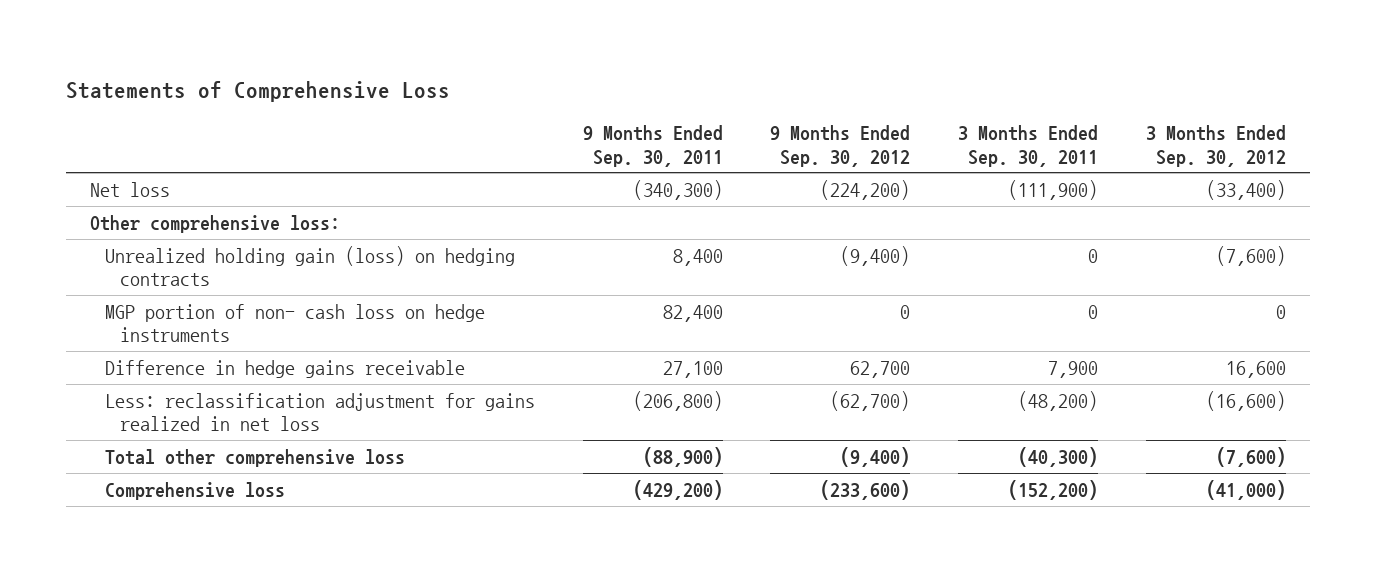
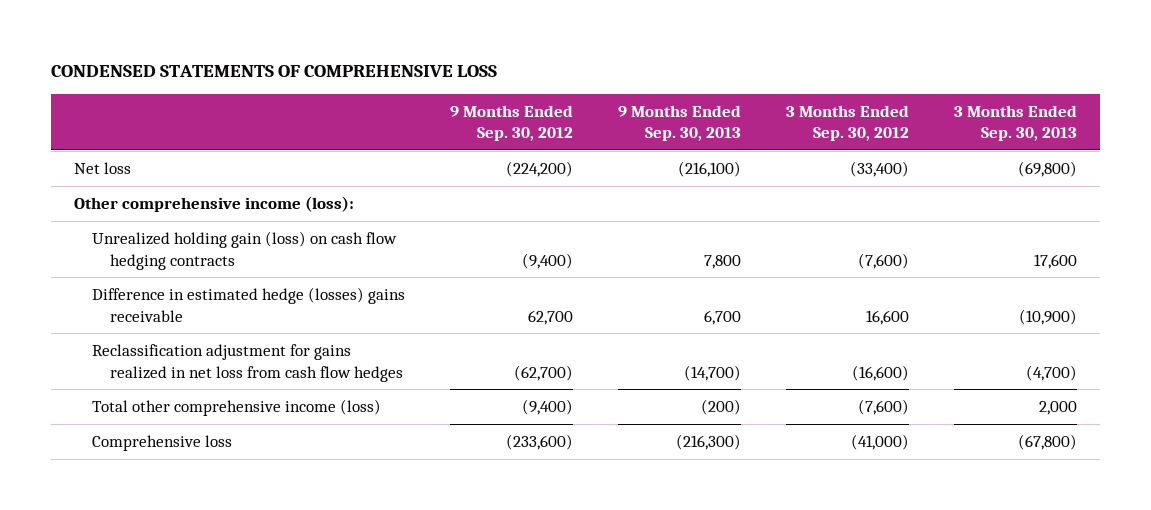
- Statements of Comprehensive Loss
+ CONDENSED STATEMENTS OF COMPREHENSIVE LOSS
- | 9 Months Ended Sep. 30, 2011 | 9 Months Ended Sep. 30, 2012 | 3 Months Ended Sep. 30, 2011 | 3 Months Ended Sep. 30, 2012
+ | 9 Months Ended Sep. 30, 2012 | 9 Months Ended Sep. 30, 2013 | 3 Months Ended Sep. 30, 2012 | 3 Months Ended Sep. 30, 2013
- Other comprehensive loss:
- Unrealized holding gain (loss) on hedging contracts | 8,400 | (9,400) | 0 | (7,600)
- MGP portion of non- cash loss on hedge instruments | 82,400 | 0 | 0 | 0
- Difference in hedge gains receivable | 27,100 | 62,700 | 7,900 | 16,600
- Less: reclassification adjustment for gains realized in net loss | (206,800) | (62,700) | (48,200) | (16,600)
- Total other comprehensive loss | (88,900) | (9,400) | (40,300) | (7,600)
+ Other comprehensive income (loss):
+ Unrealized holding gain (loss) on cash flow hedging contracts | (9,400) | 7,800 | (7,600) | 17,600
+ Difference in estimated hedge (losses) gains receivable | 62,700 | 6,700 | 16,600 | (10,900)
+ Reclassification adjustment for gains realized in net loss from cash flow hedges | (62,700) | (14,700) | (16,600) | (4,700)
+ Total other comprehensive income (loss) | (9,400) | (200) | (7,600) | 2,000

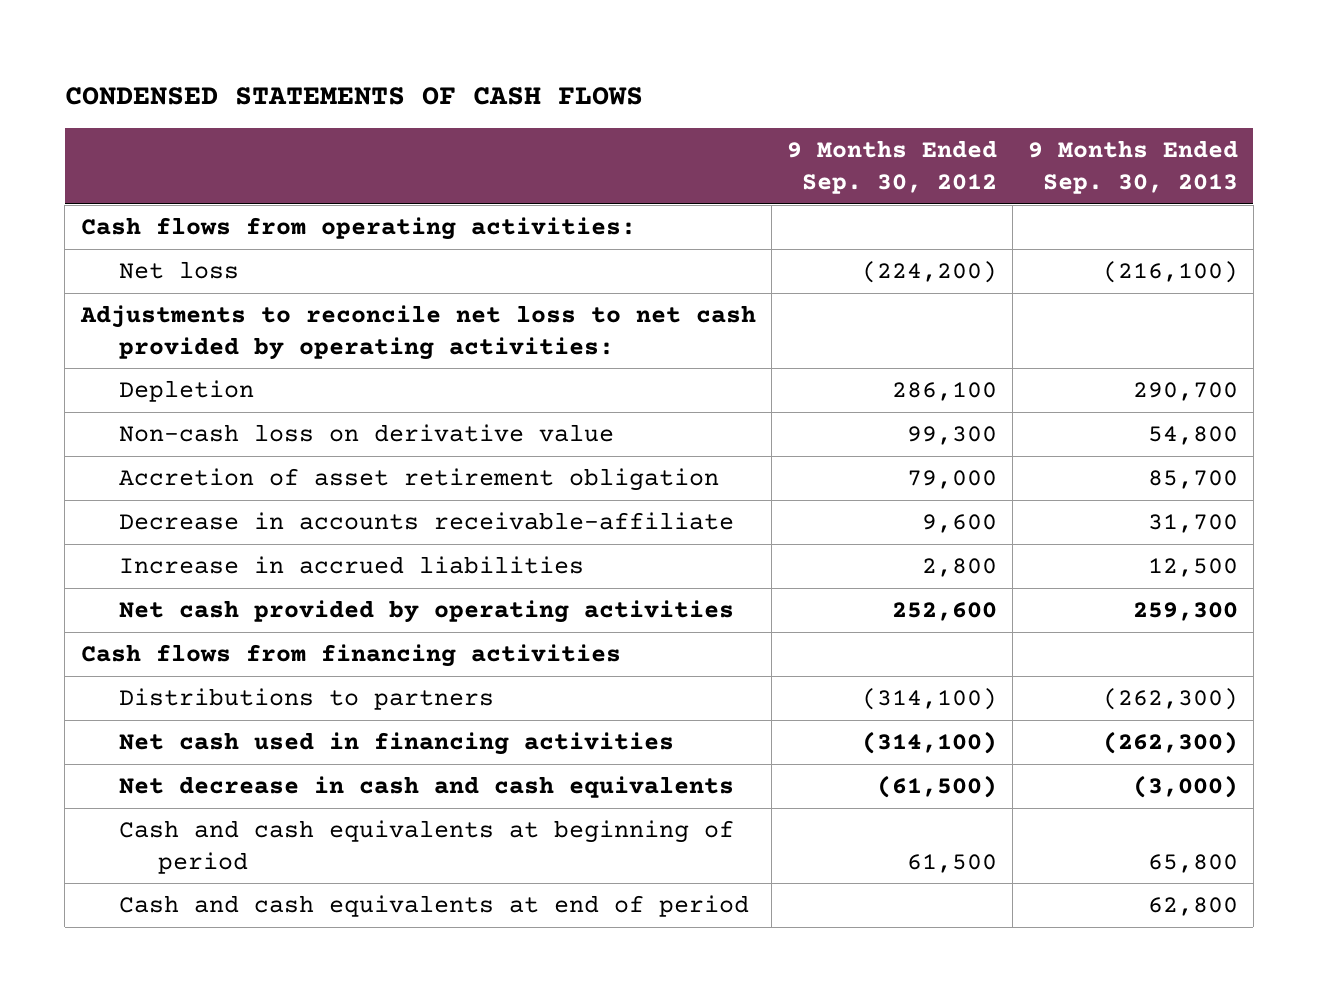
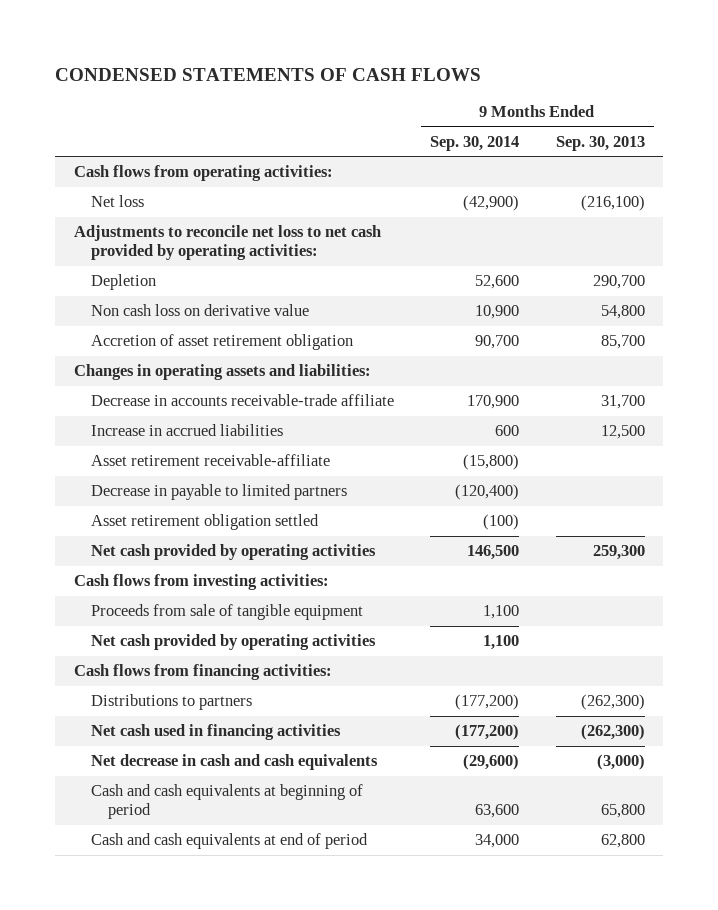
- | 9 Months Ended Sep. 30, 2012 | 9 Months Ended Sep. 30, 2013
+ | 9 Months Ended Sep. 30, 2014 | 9 Months Ended Sep. 30, 2013
- Non-cash loss on derivative value | 99,300 | 54,800
+ Non cash loss on derivative value | 10,900 | 54,800
- Decrease in accounts receivable-affiliate | 9,600 | 31,700
+ Changes in operating assets and liabilities:
+ Decrease in accounts receivable-trade affiliate | 170,900 | 31,700
+ Asset retirement receivable-affiliate | (15,800) |
+ Decrease in payable to limited partners | (120,400) |
+ Asset retirement obligation settled | (100) |
- Cash flows from financing activities
+ Cash flows from investing activities:
+ Proceeds from sale of tangible equipment | 1,100 |
+ Net cash provided by operating activities | 1,100 |
+ Cash flows from financing activities:

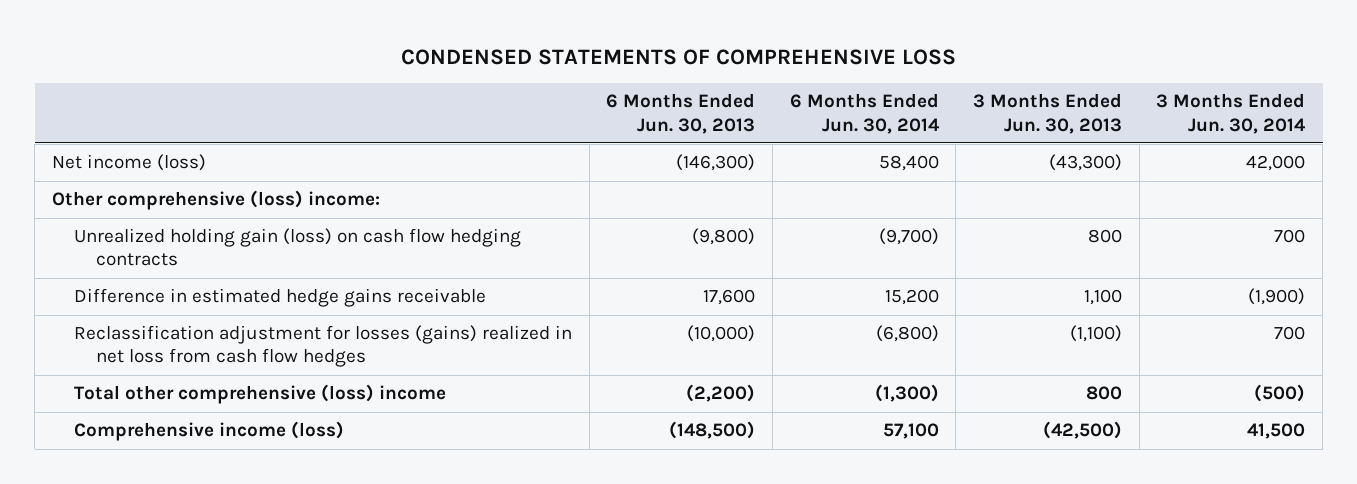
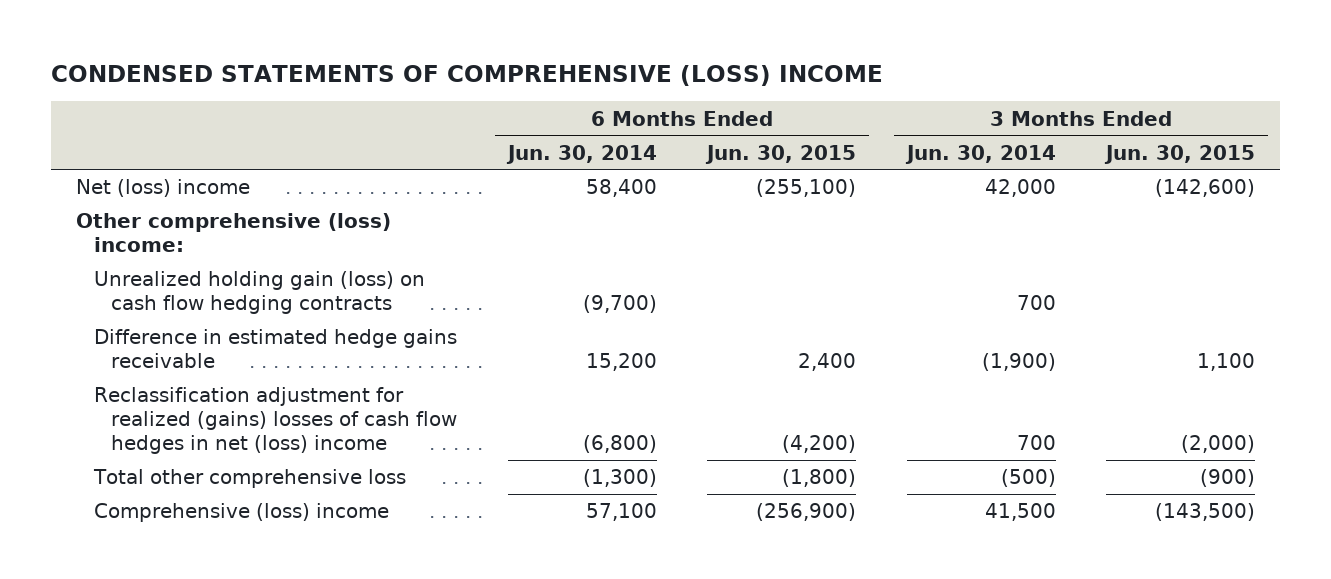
- CONDENSED STATEMENTS OF COMPREHENSIVE LOSS
+ CONDENSED STATEMENTS OF COMPREHENSIVE (LOSS) INCOME
- | 6 Months Ended Jun. 30, 2013 | 6 Months Ended Jun. 30, 2014 | 3 Months Ended Jun. 30, 2013 | 3 Months Ended Jun. 30, 2014
+ | 6 Months Ended Jun. 30, 2014 | 6 Months Ended Jun. 30, 2015 | 3 Months Ended Jun. 30, 2014 | 3 Months Ended Jun. 30, 2015
- Net income (loss) | (146,300) | 58,400 | (43,300) | 42,000
+ Net (loss) income | 58,400 | (255,100) | 42,000 | (142,600)
- Reclassification adjustment for losses (gains) realized in net loss from cash flow hedges | (10,000) | (6,800) | (1,100) | 700
- Total other comprehensive (loss) income | (2,200) | (1,300) | 800 | (500)
- Comprehensive income (loss) | (148,500) | 57,100 | (42,500) | 41,500
+ Reclassification adjustment for realized (gains) losses of cash flow hedges in net (loss) income | (6,800) | (4,200) | 700 | (2,000)
+ Total other comprehensive loss | (1,300) | (1,800) | (500) | (900)
+ Comprehensive (loss) income | 57,100 | (256,900) | 41,500 | (143,500)

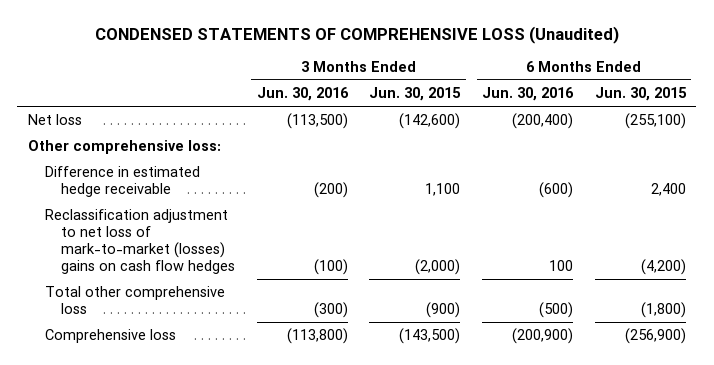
- CONDENSED STATEMENTS OF COMPREHENSIVE (LOSS) INCOME
+ CONDENSED STATEMENTS OF COMPREHENSIVE LOSS (Unaudited)
- | 6 Months Ended Jun. 30, 2014 | 6 Months Ended Jun. 30, 2015 | 3 Months Ended Jun. 30, 2014 | 3 Months Ended Jun. 30, 2015
+ | 3 Months Ended Jun. 30, 2016 | 3 Months Ended Jun. 30, 2015 | 6 Months Ended Jun. 30, 2016 | 6 Months Ended Jun. 30, 2015
- Net (loss) income | 58,400 | (255,100) | 42,000 | (142,600)
- Other comprehensive (loss) income:
- Unrealized holding gain (loss) on cash flow hedging contracts | (9,700) | | 700 |
- Difference in estimated hedge gains receivable | 15,200 | 2,400 | (1,900) | 1,100
- Reclassification adjustment for realized (gains) losses of cash flow hedges in net (loss) income | (6,800) | (4,200) | 700 | (2,000)
+ Net loss | (113,500) | (142,600) | (200,400) | (255,100)
+ Other comprehensive loss:
+ Difference in estimated hedge receivable | (200) | 1,100 | (600) | 2,400
+ Reclassification adjustment to net loss of mark-to-market (losses) gains on cash flow hedges | (100) | (2,000) | 100 | (4,200)
- Comprehensive (loss) income | 57,100 | (256,900) | 41,500 | (143,500)
+ Comprehensive loss | (113,800) | (143,500) | (200,900) | (256,900)

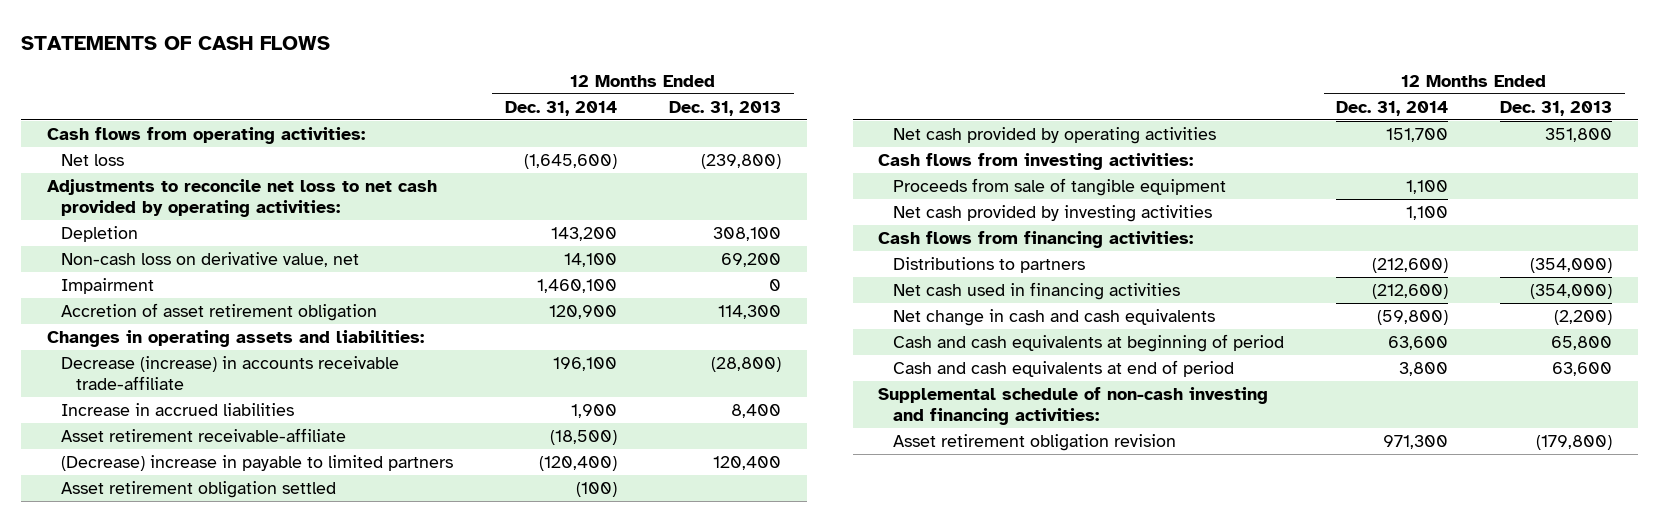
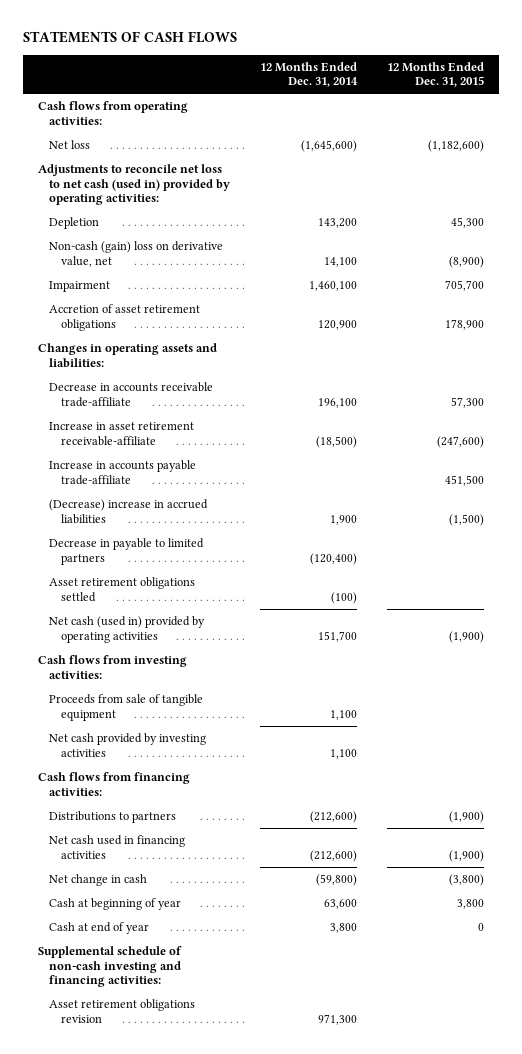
- | 12 Months Ended Dec. 31, 2014 | 12 Months Ended Dec. 31, 2013
+ | 12 Months Ended Dec. 31, 2014 | 12 Months Ended Dec. 31, 2015
- Adjustments to reconcile net loss to net cash provided by operating activities:
+ Adjustments to reconcile net loss to net cash (used in) provided by operating activities:
- Non-cash loss on derivative value, net | 14,100 | 69,200
+ Non-cash (gain) loss on derivative value, net | 14,100 | (8,900)
- Accretion of asset retirement obligation | 120,900 | 114,300
+ Accretion of asset retirement obligations | 120,900 | 178,900
- Decrease (increase) in accounts receivable trade-affiliate | 196,100 | (28,800)
- Increase in accrued liabilities | 1,900 | 8,400
- Asset retirement receivable-affiliate | (18,500) |
- (Decrease) increase in payable to limited partners | (120,400) | 120,400
- Asset retirement obligation settled | (100) |
- Net cash provided by operating activities | 151,700 | 351,800
+ Decrease in accounts receivable trade-affiliate | 196,100 | 57,300
+ Increase in asset retirement receivable-affiliate | (18,500) | (247,600)
+ Increase in accounts payable trade-affiliate | | 451,500
+ (Decrease) increase in accrued liabilities | 1,900 | (1,500)
+ Decrease in payable to limited partners | (120,400) |
+ Asset retirement obligations settled | (100) |
+ Net cash (used in) provided by operating activities | 151,700 | (1,900)
- Net change in cash and cash equivalents | (59,800) | (2,200)
- Cash and cash equivalents at beginning of period | 63,600 | 65,800
- Cash and cash equivalents at end of period | 3,800 | 63,600
+ Net change in cash | (59,800) | (3,800)
+ Cash at beginning of year | 63,600 | 3,800
+ Cash at end of year | 3,800 | 0
- Asset retirement obligation revision | 971,300 | (179,800)
+ Asset retirement obligations revision | 971,300 |

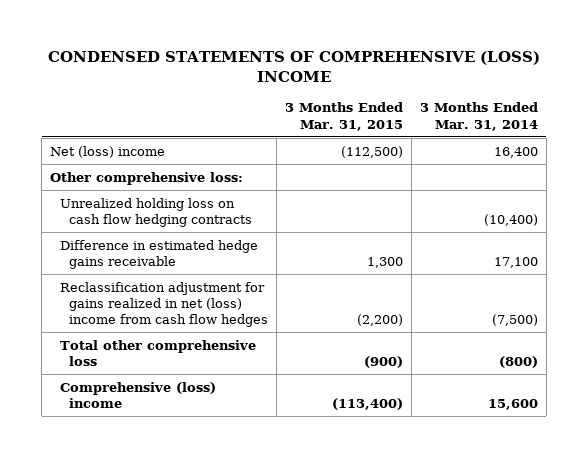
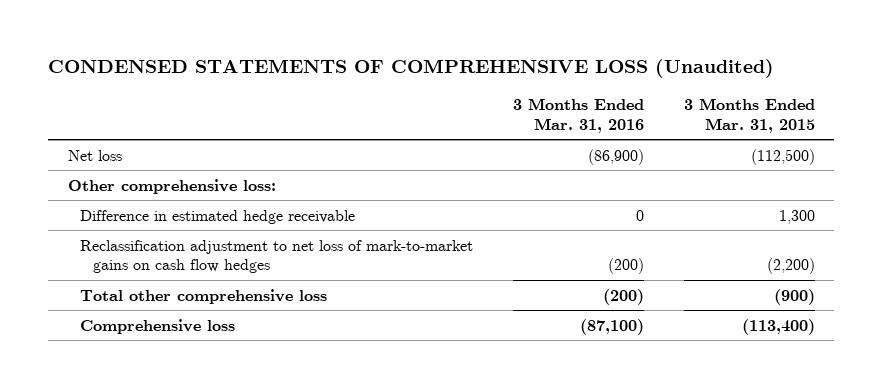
- CONDENSED STATEMENTS OF COMPREHENSIVE (LOSS) INCOME
+ CONDENSED STATEMENTS OF COMPREHENSIVE LOSS (Unaudited)
- | 3 Months Ended Mar. 31, 2015 | 3 Months Ended Mar. 31, 2014
+ | 3 Months Ended Mar. 31, 2016 | 3 Months Ended Mar. 31, 2015
- Net (loss) income | (112,500) | 16,400
+ Net loss | (86,900) | (112,500)
- Unrealized holding loss on cash flow hedging contracts | | (10,400)
- Difference in estimated hedge gains receivable | 1,300 | 17,100
- Reclassification adjustment for gains realized in net (loss) income from cash flow hedges | (2,200) | (7,500)
+ Difference in estimated hedge receivable | 0 | 1,300
+ Reclassification adjustment to net loss of mark-to-market gains on cash flow hedges | (200) | (2,200)
- Comprehensive (loss) income | (113,400) | 15,600
+ Comprehensive loss | (87,100) | (113,400)

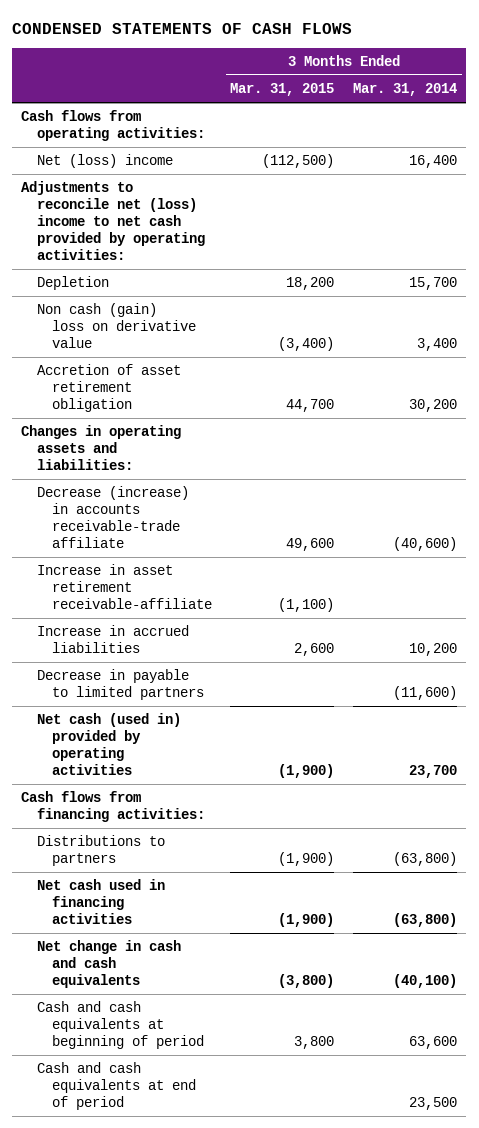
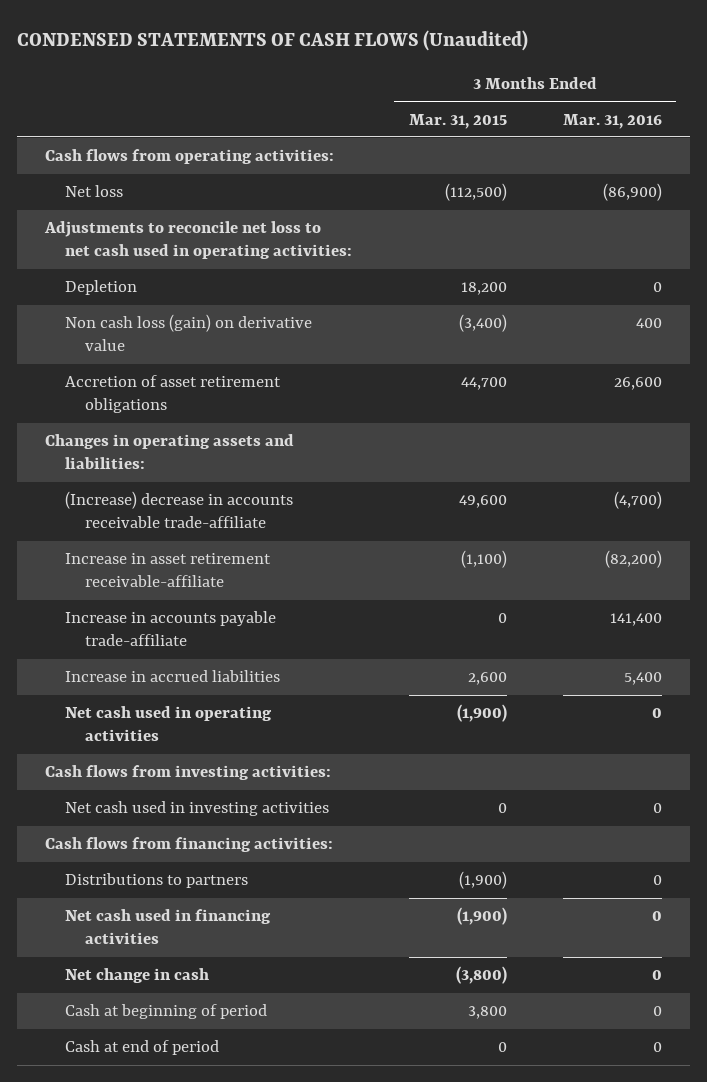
- CONDENSED STATEMENTS OF CASH FLOWS
+ CONDENSED STATEMENTS OF CASH FLOWS (Unaudited)
- | 3 Months Ended Mar. 31, 2015 | 3 Months Ended Mar. 31, 2014
+ | 3 Months Ended Mar. 31, 2015 | 3 Months Ended Mar. 31, 2016
- Net (loss) income | (112,500) | 16,400
- Adjustments to reconcile net (loss) income to net cash provided by operating activities:
+ Net loss | (112,500) | (86,900)
+ Adjustments to reconcile net loss to net cash used in operating activities:
- Non cash (gain) loss on derivative value | (3,400) | 3,400
- Accretion of asset retirement obligation | 44,700 | 30,200
+ Non cash loss (gain) on derivative value | (3,400) | 400
+ Accretion of asset retirement obligations | 44,700 | 26,600
- Decrease (increase) in accounts receivable-trade affiliate | 49,600 | (40,600)
+ (Increase) decrease in accounts receivable trade-affiliate | 49,600 | (4,700)
+ Increase in accounts payable trade-affiliate | 0 | 141,400
- Decrease in payable to limited partners | | (11,600)
- Net cash (used in) provided by operating activities | (1,900) | 23,700
+ Net cash used in operating activities | (1,900) | 0
+ Cash flows from investing activities:
+ Net cash used in investing activities | 0 | 0
- Net change in cash and cash equivalents | (3,800) | (40,100)
- Cash and cash equivalents at beginning of period | 3,800 | 63,600
- Cash and cash equivalents at end of period | | 23,500
+ Net change in cash | (3,800) | 0
+ Cash at beginning of period | 3,800 | 0
+ Cash at end of period | 0 | 0

